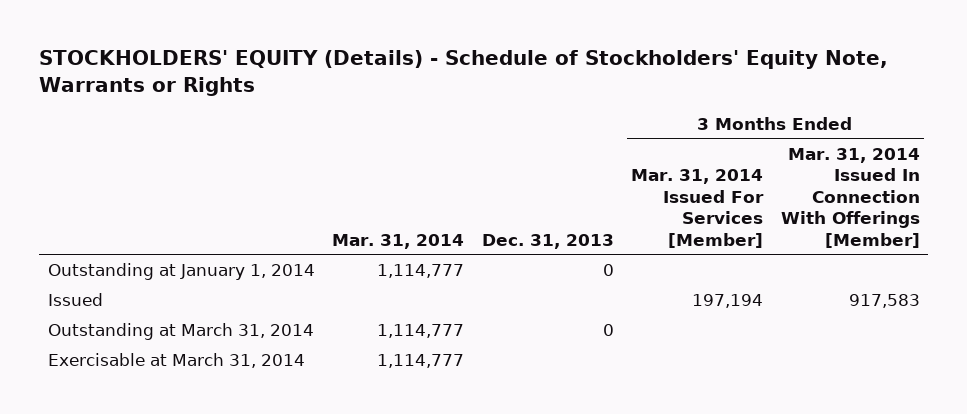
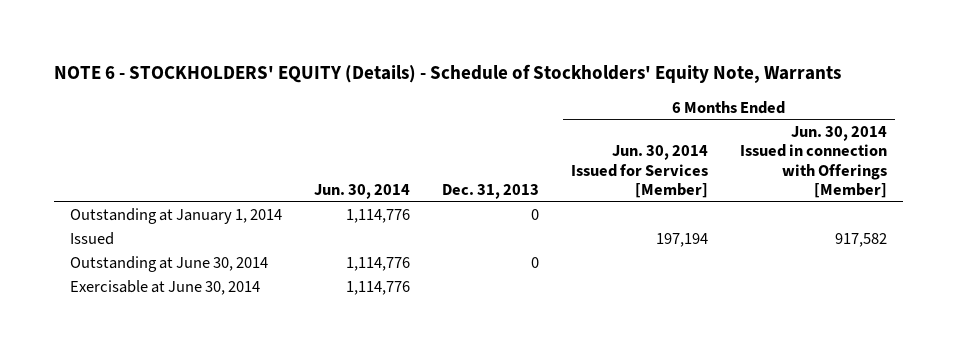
- STOCKHOLDERS' EQUITY (Details) - Schedule of Stockholders' Equity Note, Warrants or Rights
+ NOTE 6 - STOCKHOLDERS' EQUITY (Details) - Schedule of Stockholders' Equity Note, Warrants
- | Mar. 31, 2014 | Dec. 31, 2013 | 3 Months Ended Mar. 31, 2014 Issued For Services [Member] | 3 Months Ended Mar. 31, 2014 Issued In Connection With Offerings [Member]
+ | Jun. 30, 2014 | Dec. 31, 2013 | 6 Months Ended Jun. 30, 2014 Issued for Services [Member] | 6 Months Ended Jun. 30, 2014 Issued in connection with Offerings [Member]
- Outstanding at March 31, 2014 | 1,114,777 | 0 | |
- Exercisable at March 31, 2014 | 1,114,777 | | |
+ Outstanding at June 30, 2014 | 1,114,776 | 0 | |
+ Exercisable at June 30, 2014 | 1,114,776 | | |

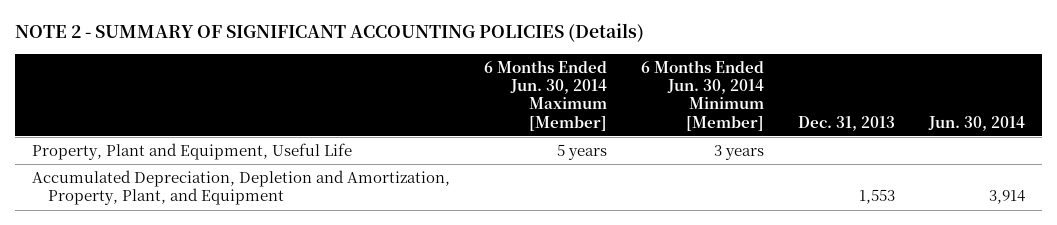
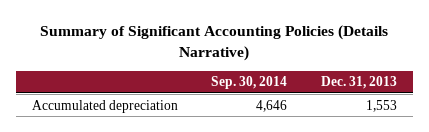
- NOTE 2 - SUMMARY OF SIGNIFICANT ACCOUNTING POLICIES (Details)
+ Summary of Significant Accounting Policies (Details Narrative)
- | 6 Months Ended Jun. 30, 2014 Maximum [Member] | 6 Months Ended Jun. 30, 2014 Minimum [Member] | Dec. 31, 2013 | Jun. 30, 2014
+ | Sep. 30, 2014 | Dec. 31, 2013
- Property, Plant and Equipment, Useful Life | 5 years | 3 years | |
- Accumulated Depreciation, Depletion and Amortization, Property, Plant, and Equipment | | | 1,553 | 3,914
+ Accumulated depreciation | 4,646 | 1,553

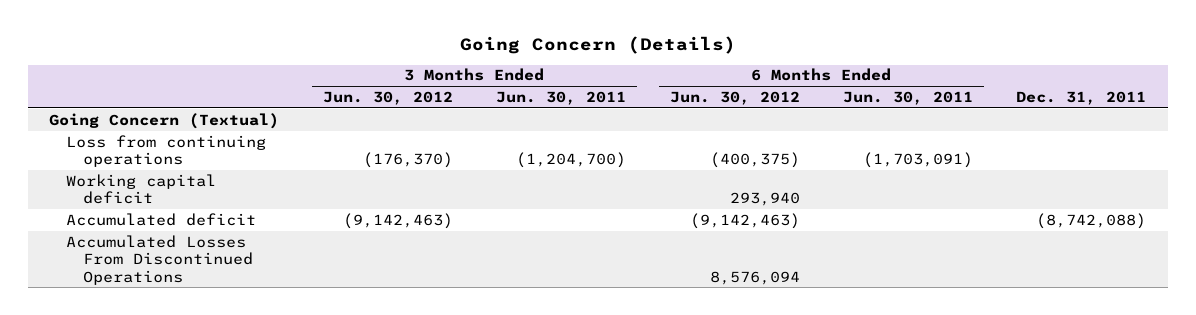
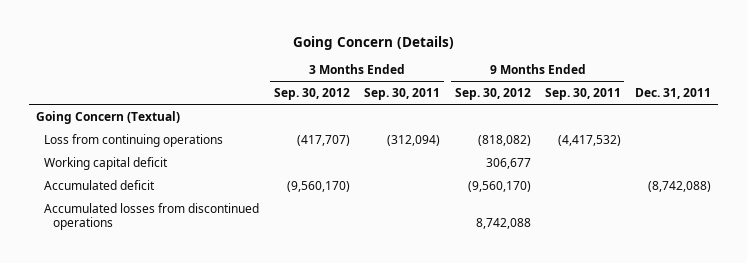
- | 3 Months Ended Jun. 30, 2012 | 3 Months Ended Jun. 30, 2011 | 6 Months Ended Jun. 30, 2012 | 6 Months Ended Jun. 30, 2011 | Dec. 31, 2011
+ | 3 Months Ended Sep. 30, 2012 | 3 Months Ended Sep. 30, 2011 | 9 Months Ended Sep. 30, 2012 | 9 Months Ended Sep. 30, 2011 | Dec. 31, 2011
- Accumulated Losses From Discontinued Operations | | | 8,576,094 | |
+ Accumulated losses from discontinued operations | | | 8,742,088 | |

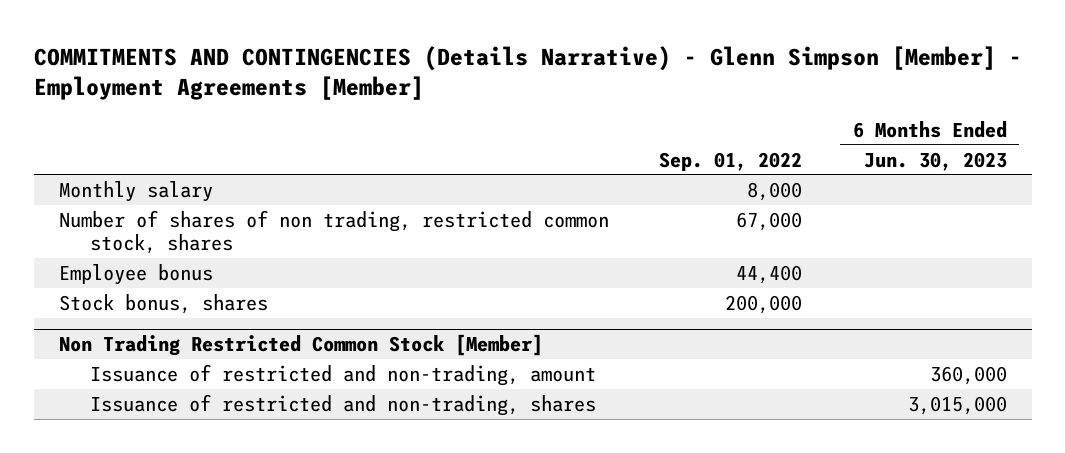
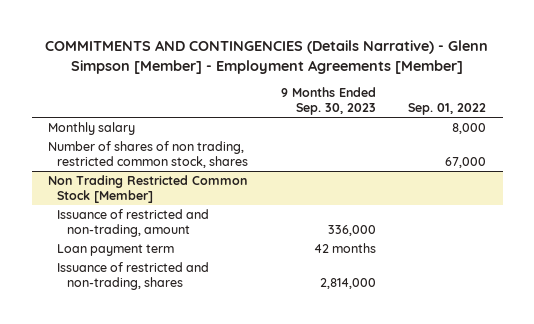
- | Sep. 01, 2022 | 6 Months Ended Jun. 30, 2023
+ | 9 Months Ended Sep. 30, 2023 | Sep. 01, 2022
- Employee bonus | 44,400 |
- Stock bonus, shares | 200,000 |
@ Non Trading Restricted Common Stock [Member]
+ Loan payment term | 42 months |

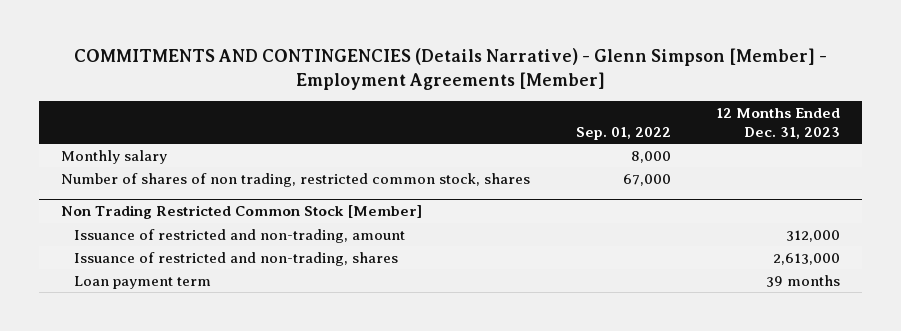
- | 9 Months Ended Sep. 30, 2023 | Sep. 01, 2022
+ | Sep. 01, 2022 | 12 Months Ended Dec. 31, 2023
@ Non Trading Restricted Common Stock [Member]
moved down: Loan payment term | | 39 months

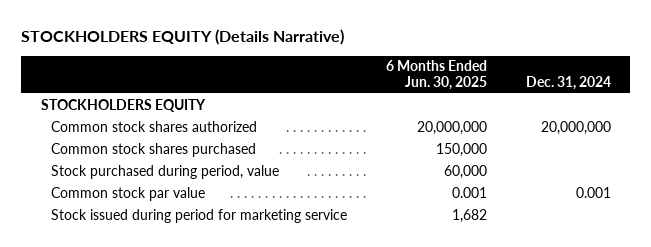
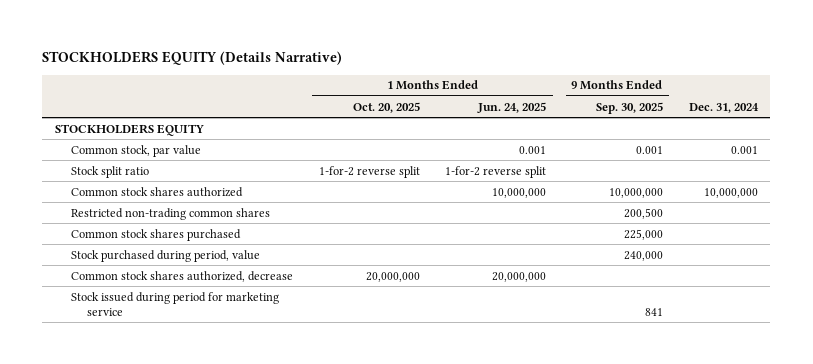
- | 6 Months Ended Jun. 30, 2025 | Dec. 31, 2024
+ | 1 Months Ended Oct. 20, 2025 | 1 Months Ended Jun. 24, 2025 | 9 Months Ended Sep. 30, 2025 | Dec. 31, 2024
- Common stock shares authorized | 20,000,000 | 20,000,000
+ Common stock, par value | | 0.001 | 0.001 | 0.001
+ Stock split ratio | 1-for-2 reverse split | 1-for-2 reverse split | |
+ Common stock shares authorized | | 10,000,000 | 10,000,000 | 10,000,000
+ Restricted non-trading common shares | | | 200,500 |
- Common stock par value | 0.001 | 0.001
+ Common stock shares authorized, decrease | 20,000,000 | 20,000,000 | |

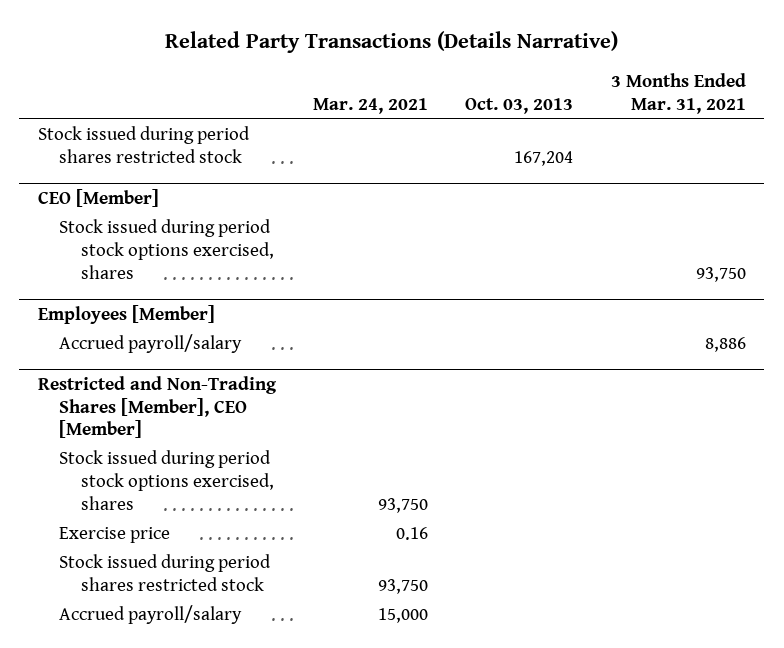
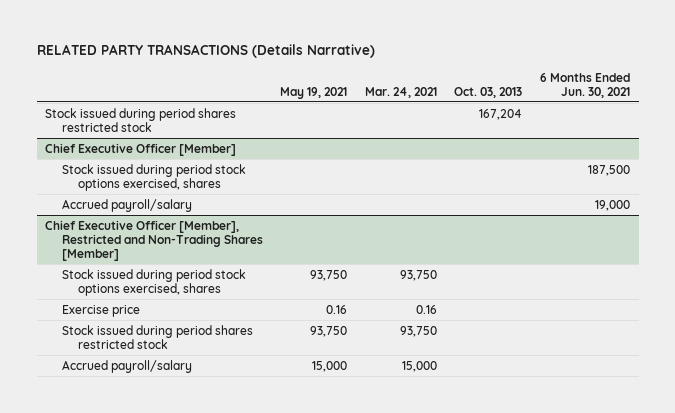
- Related Party Transactions (Details Narrative)
+ RELATED PARTY TRANSACTIONS (Details Narrative)
- | Mar. 24, 2021 | Oct. 03, 2013 | 3 Months Ended Mar. 31, 2021
+ | May 19, 2021 | Mar. 24, 2021 | Oct. 03, 2013 | 6 Months Ended Jun. 30, 2021
- CEO [Member]
+ Chief Executive Officer [Member]
- Employees [Member]
- Accrued payroll/salary | | | 8,886
- Restricted and Non-Trading Shares [Member], CEO [Member]
+ Accrued payroll/salary | | | | 19,000
+ Chief Executive Officer [Member], Restricted and Non-Trading Shares [Member]

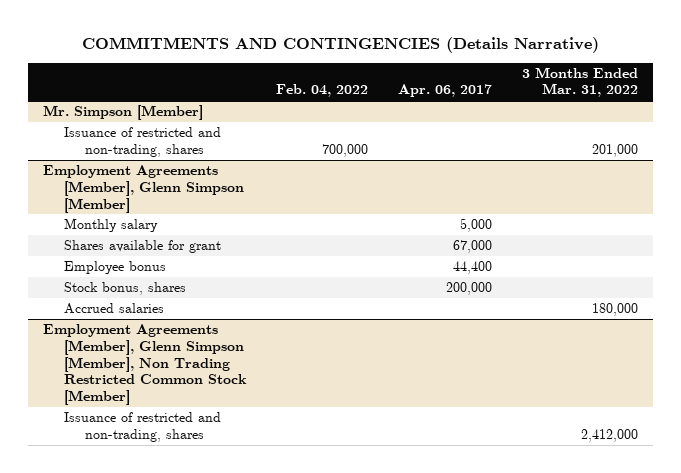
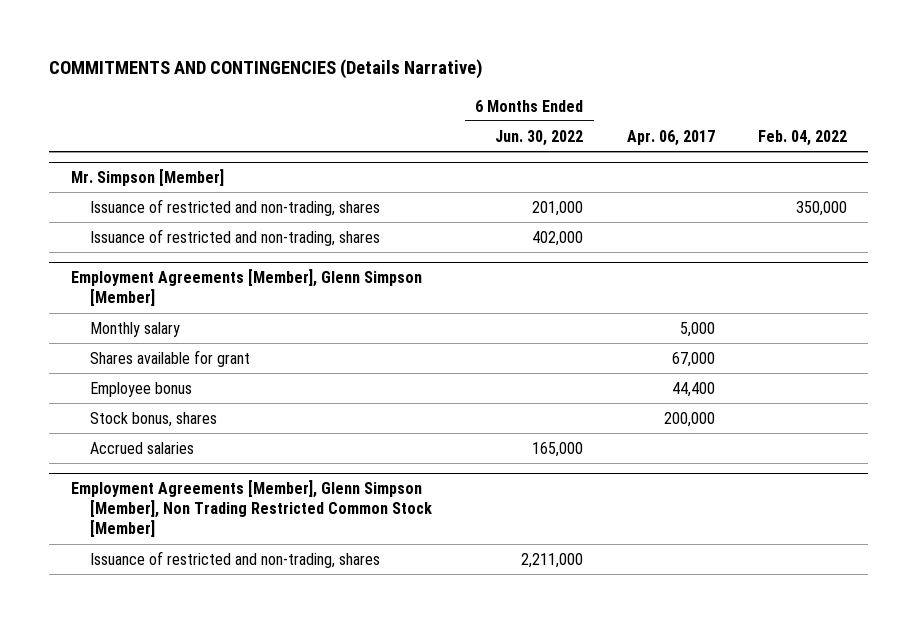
- | Feb. 04, 2022 | Apr. 06, 2017 | 3 Months Ended Mar. 31, 2022
+ | 6 Months Ended Jun. 30, 2022 | Apr. 06, 2017 | Feb. 04, 2022
@ Mr. Simpson [Member]
- Issuance of restricted and non-trading, shares | 700,000 | | 201,000
+ Issuance of restricted and non-trading, shares | 201,000 | | 350,000
+ Issuance of restricted and non-trading, shares | 402,000 | |

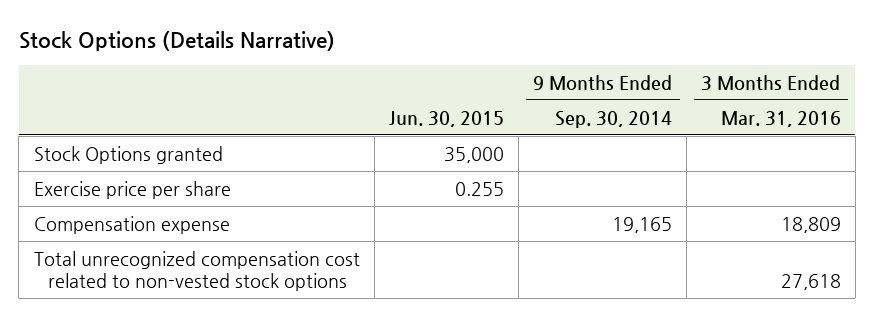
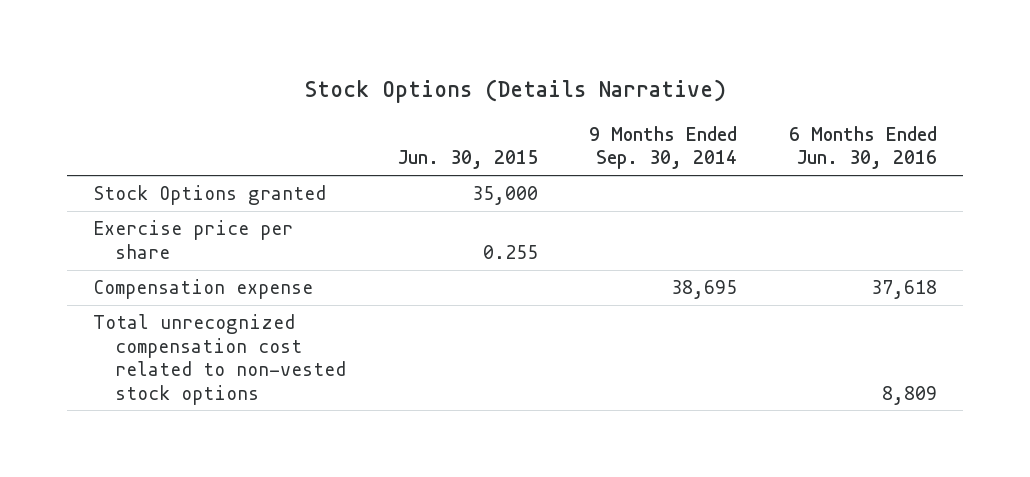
- | Jun. 30, 2015 | 9 Months Ended Sep. 30, 2014 | 3 Months Ended Mar. 31, 2016
+ | Jun. 30, 2015 | 9 Months Ended Sep. 30, 2014 | 6 Months Ended Jun. 30, 2016
- Compensation expense | | 19,165 | 18,809
+ Compensation expense | | 38,695 | 37,618

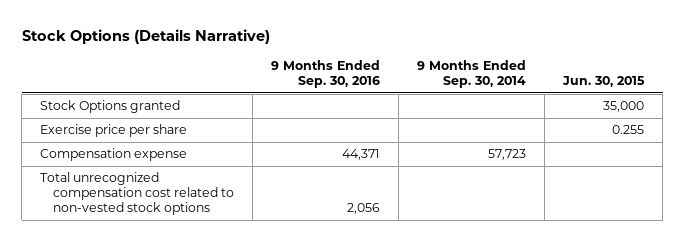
- | Jun. 30, 2015 | 9 Months Ended Sep. 30, 2014 | 6 Months Ended Jun. 30, 2016
+ | 9 Months Ended Sep. 30, 2016 | 9 Months Ended Sep. 30, 2014 | Jun. 30, 2015
- Compensation expense | | 38,695 | 37,618
+ Compensation expense | 44,371 | 57,723 |

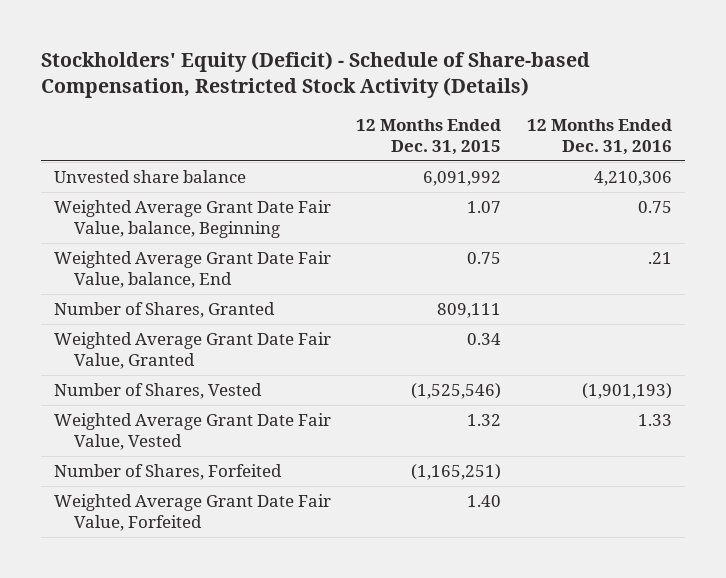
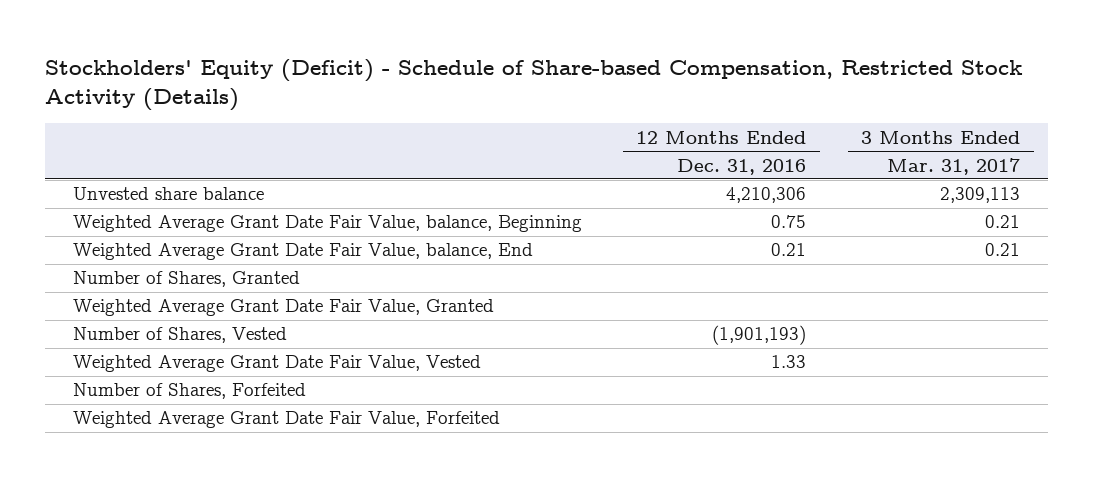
- | 12 Months Ended Dec. 31, 2015 | 12 Months Ended Dec. 31, 2016
+ | 12 Months Ended Dec. 31, 2016 | 3 Months Ended Mar. 31, 2017
- Weighted Average Grant Date Fair Value, balance, End | 0.75 | .21
+ Weighted Average Grant Date Fair Value, balance, End | 0.21 | 0.21

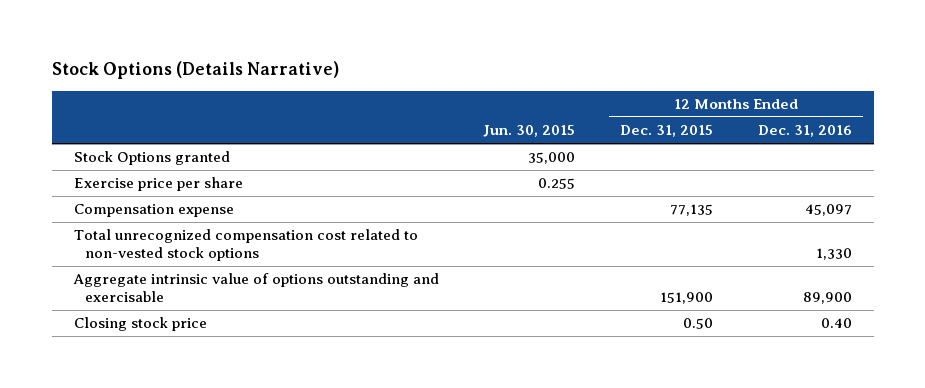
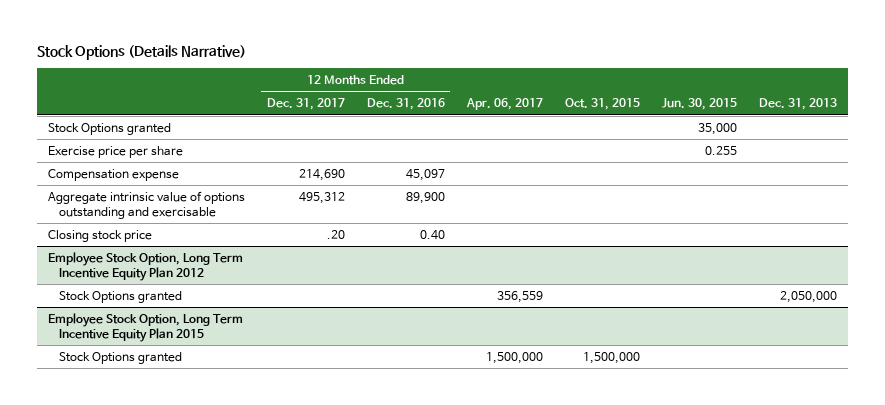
- | Jun. 30, 2015 | 12 Months Ended Dec. 31, 2015 | 12 Months Ended Dec. 31, 2016
+ | 12 Months Ended Dec. 31, 2017 | 12 Months Ended Dec. 31, 2016 | Apr. 06, 2017 | Oct. 31, 2015 | Jun. 30, 2015 | Dec. 31, 2013
- Total unrecognized compensation cost related to non-vested stock options | | | 1,330
+ Employee Stock Option, Long Term Incentive Equity Plan 2012
+ Stock Options granted | | | 356,559 | | | 2,050,000
+ Employee Stock Option, Long Term Incentive Equity Plan 2015
+ Stock Options granted | | | 1,500,000 | 1,500,000 | |

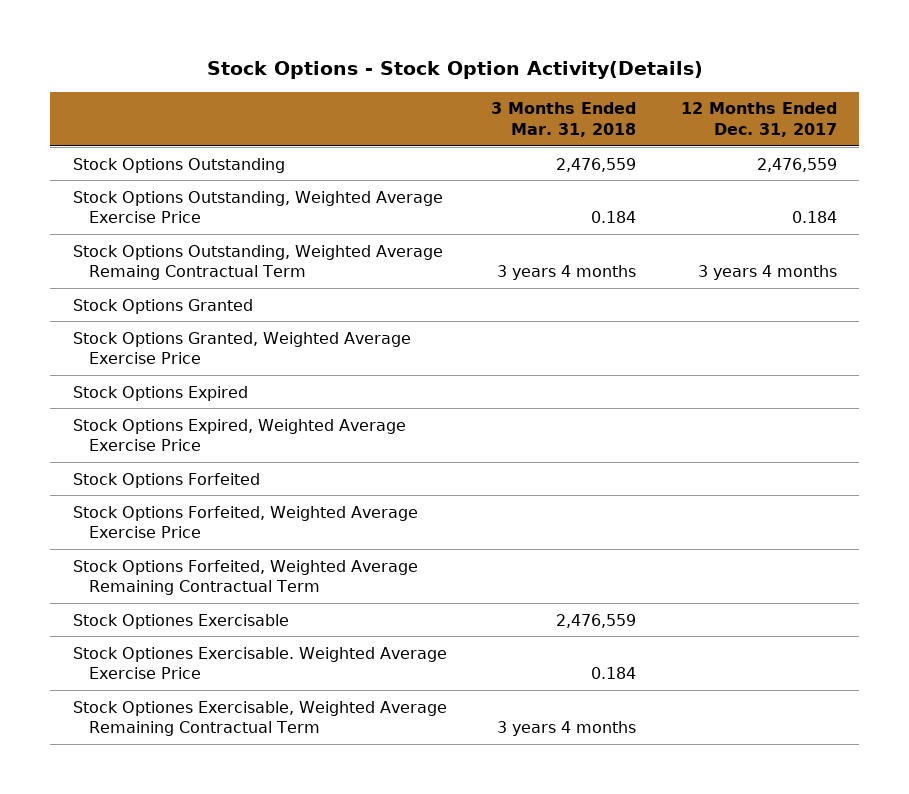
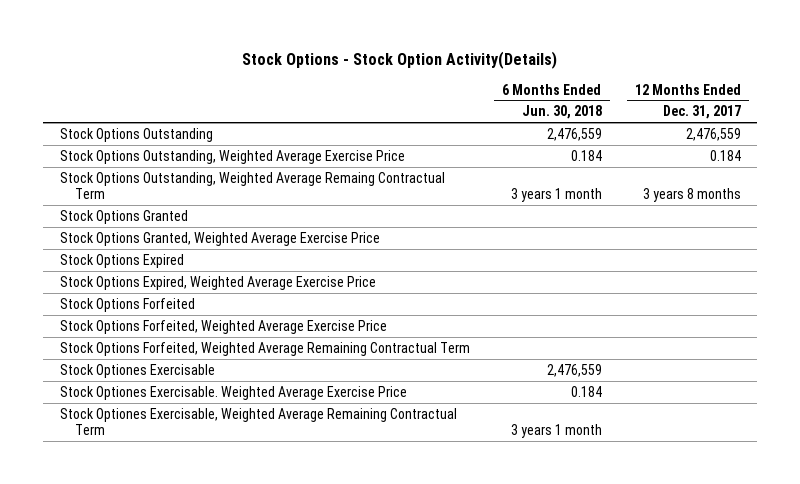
- | 3 Months Ended Mar. 31, 2018 | 12 Months Ended Dec. 31, 2017
+ | 6 Months Ended Jun. 30, 2018 | 12 Months Ended Dec. 31, 2017
- Stock Options Outstanding, Weighted Average Remaing Contractual Term | 3 years 4 months | 3 years 4 months
+ Stock Options Outstanding, Weighted Average Remaing Contractual Term | 3 years 1 month | 3 years 8 months

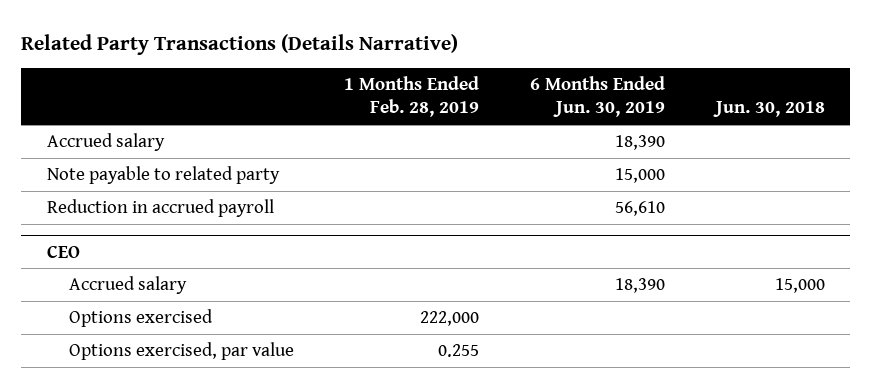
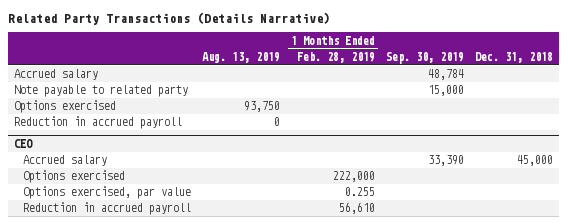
- | 1 Months Ended Feb. 28, 2019 | 6 Months Ended Jun. 30, 2019 | Jun. 30, 2018
+ | Aug. 13, 2019 | 1 Months Ended Feb. 28, 2019 | Sep. 30, 2019 | Dec. 31, 2018
+ Options exercised | 93,750 | | |
@ CEO
+ Reduction in accrued payroll | | 56,610 | |

